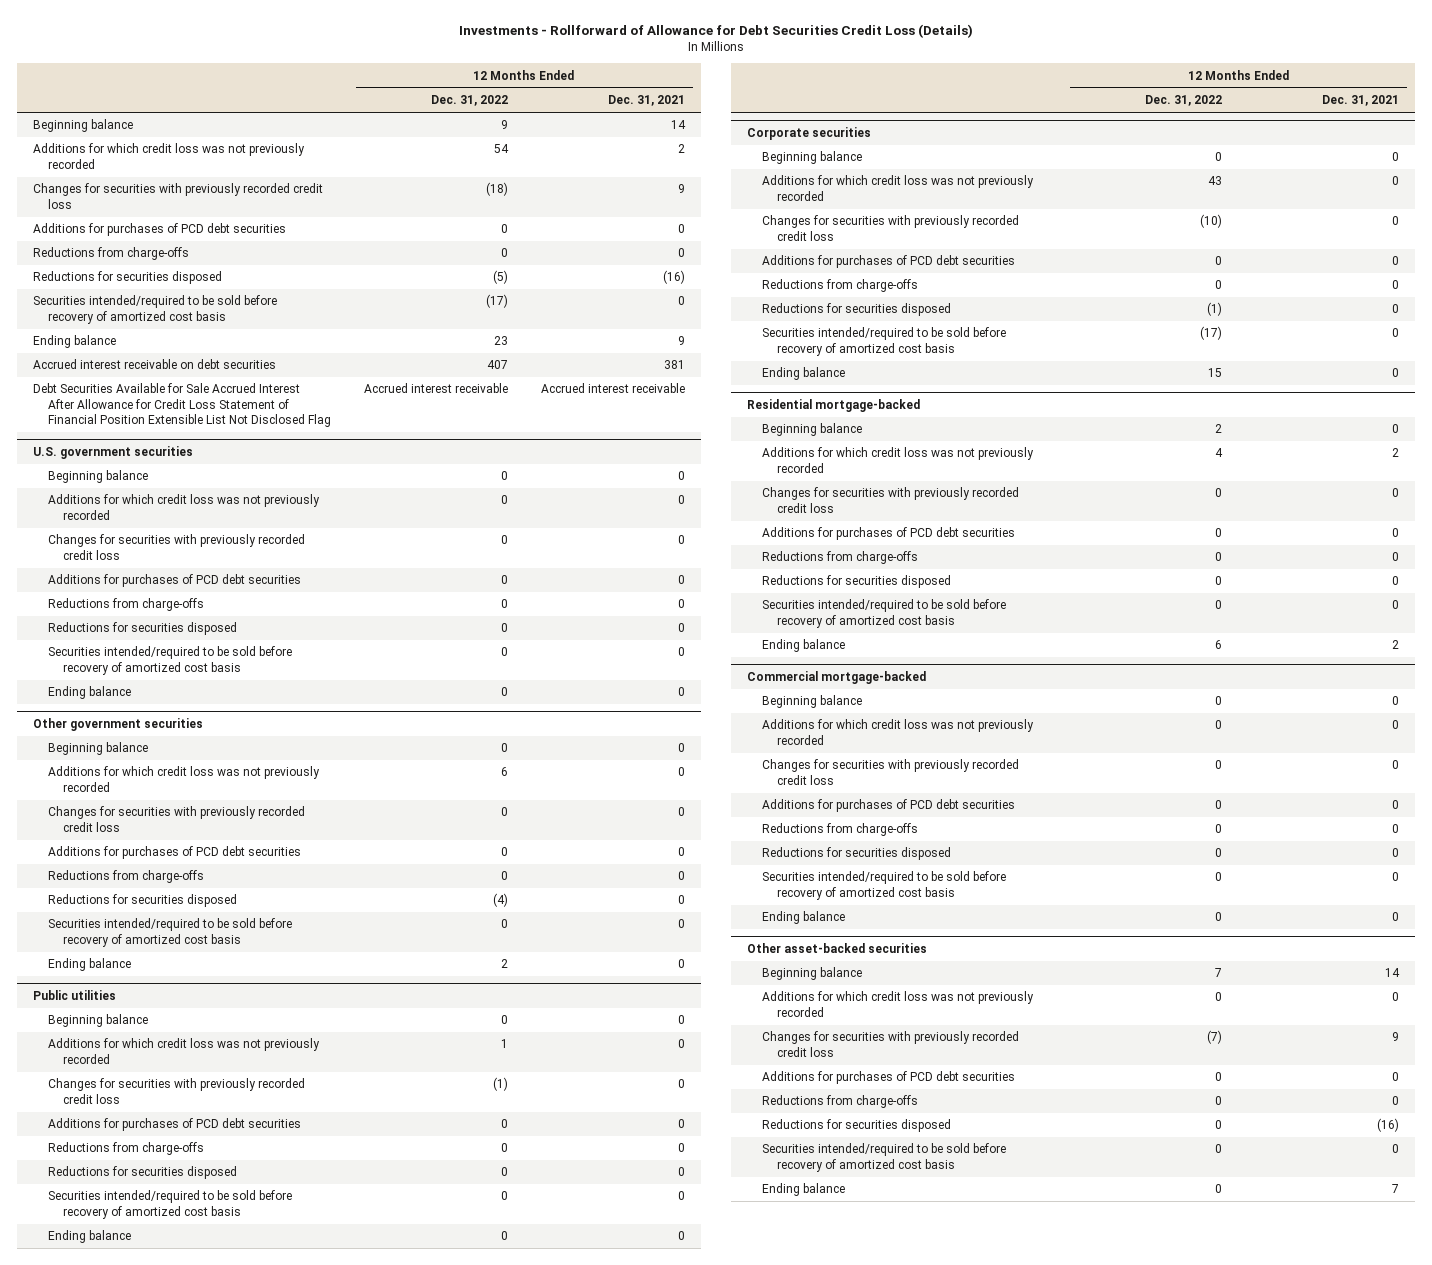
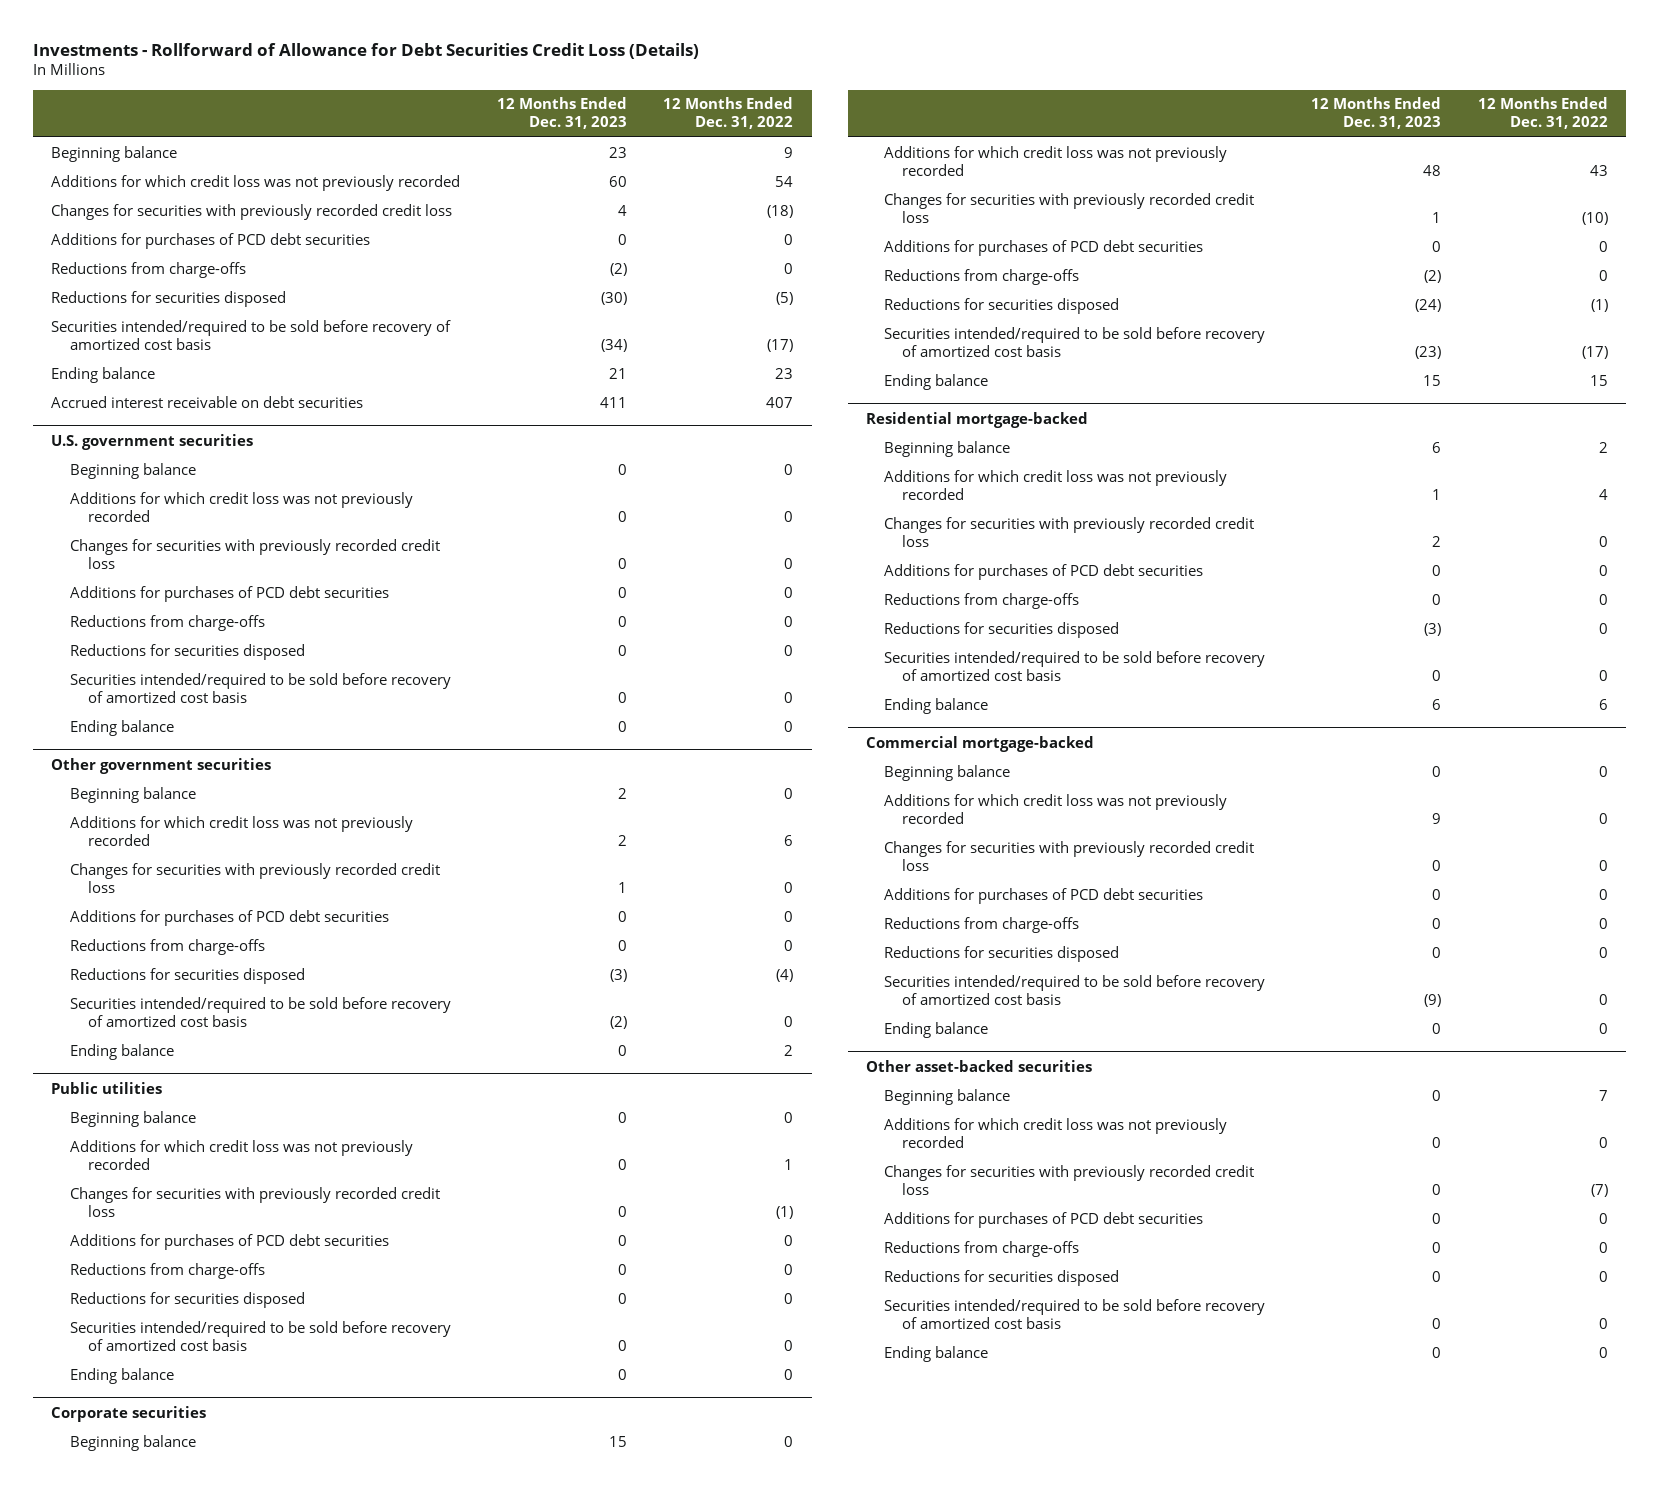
- | 12 Months Ended Dec. 31, 2022 | 12 Months Ended Dec. 31, 2021
+ | 12 Months Ended Dec. 31, 2023 | 12 Months Ended Dec. 31, 2022
- Debt Securities Available for Sale Accrued Interest After Allowance for Credit Loss Statement of Financial Position Extensible List Not Disclosed Flag | Accrued interest receivable | Accrued interest receivable

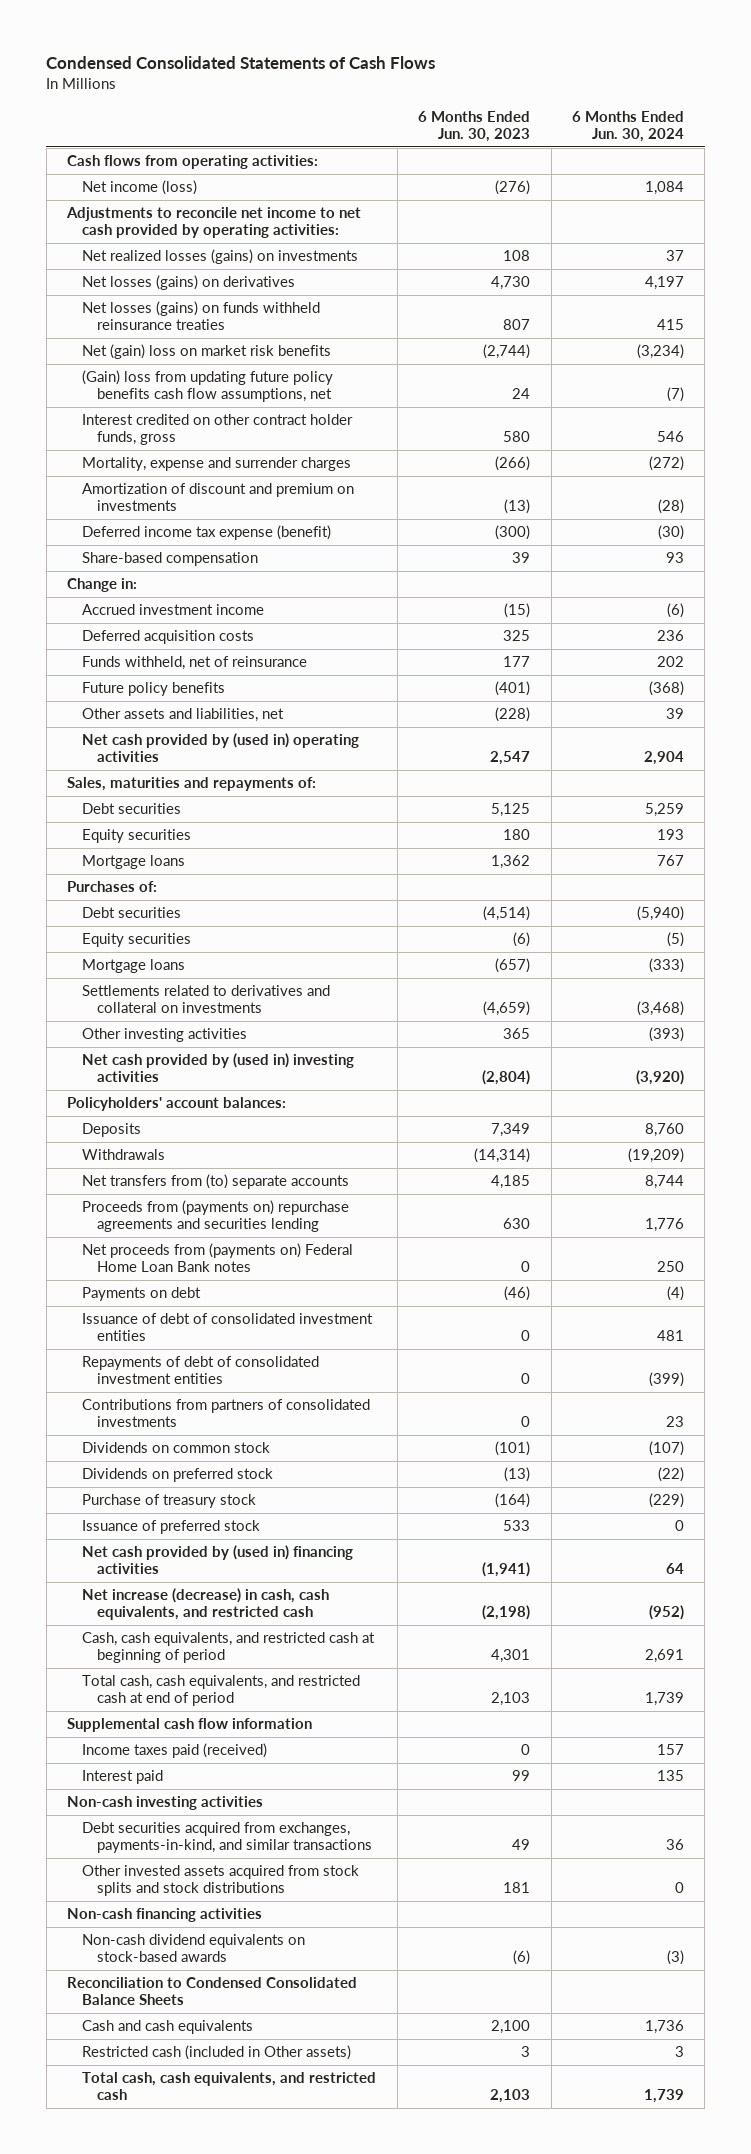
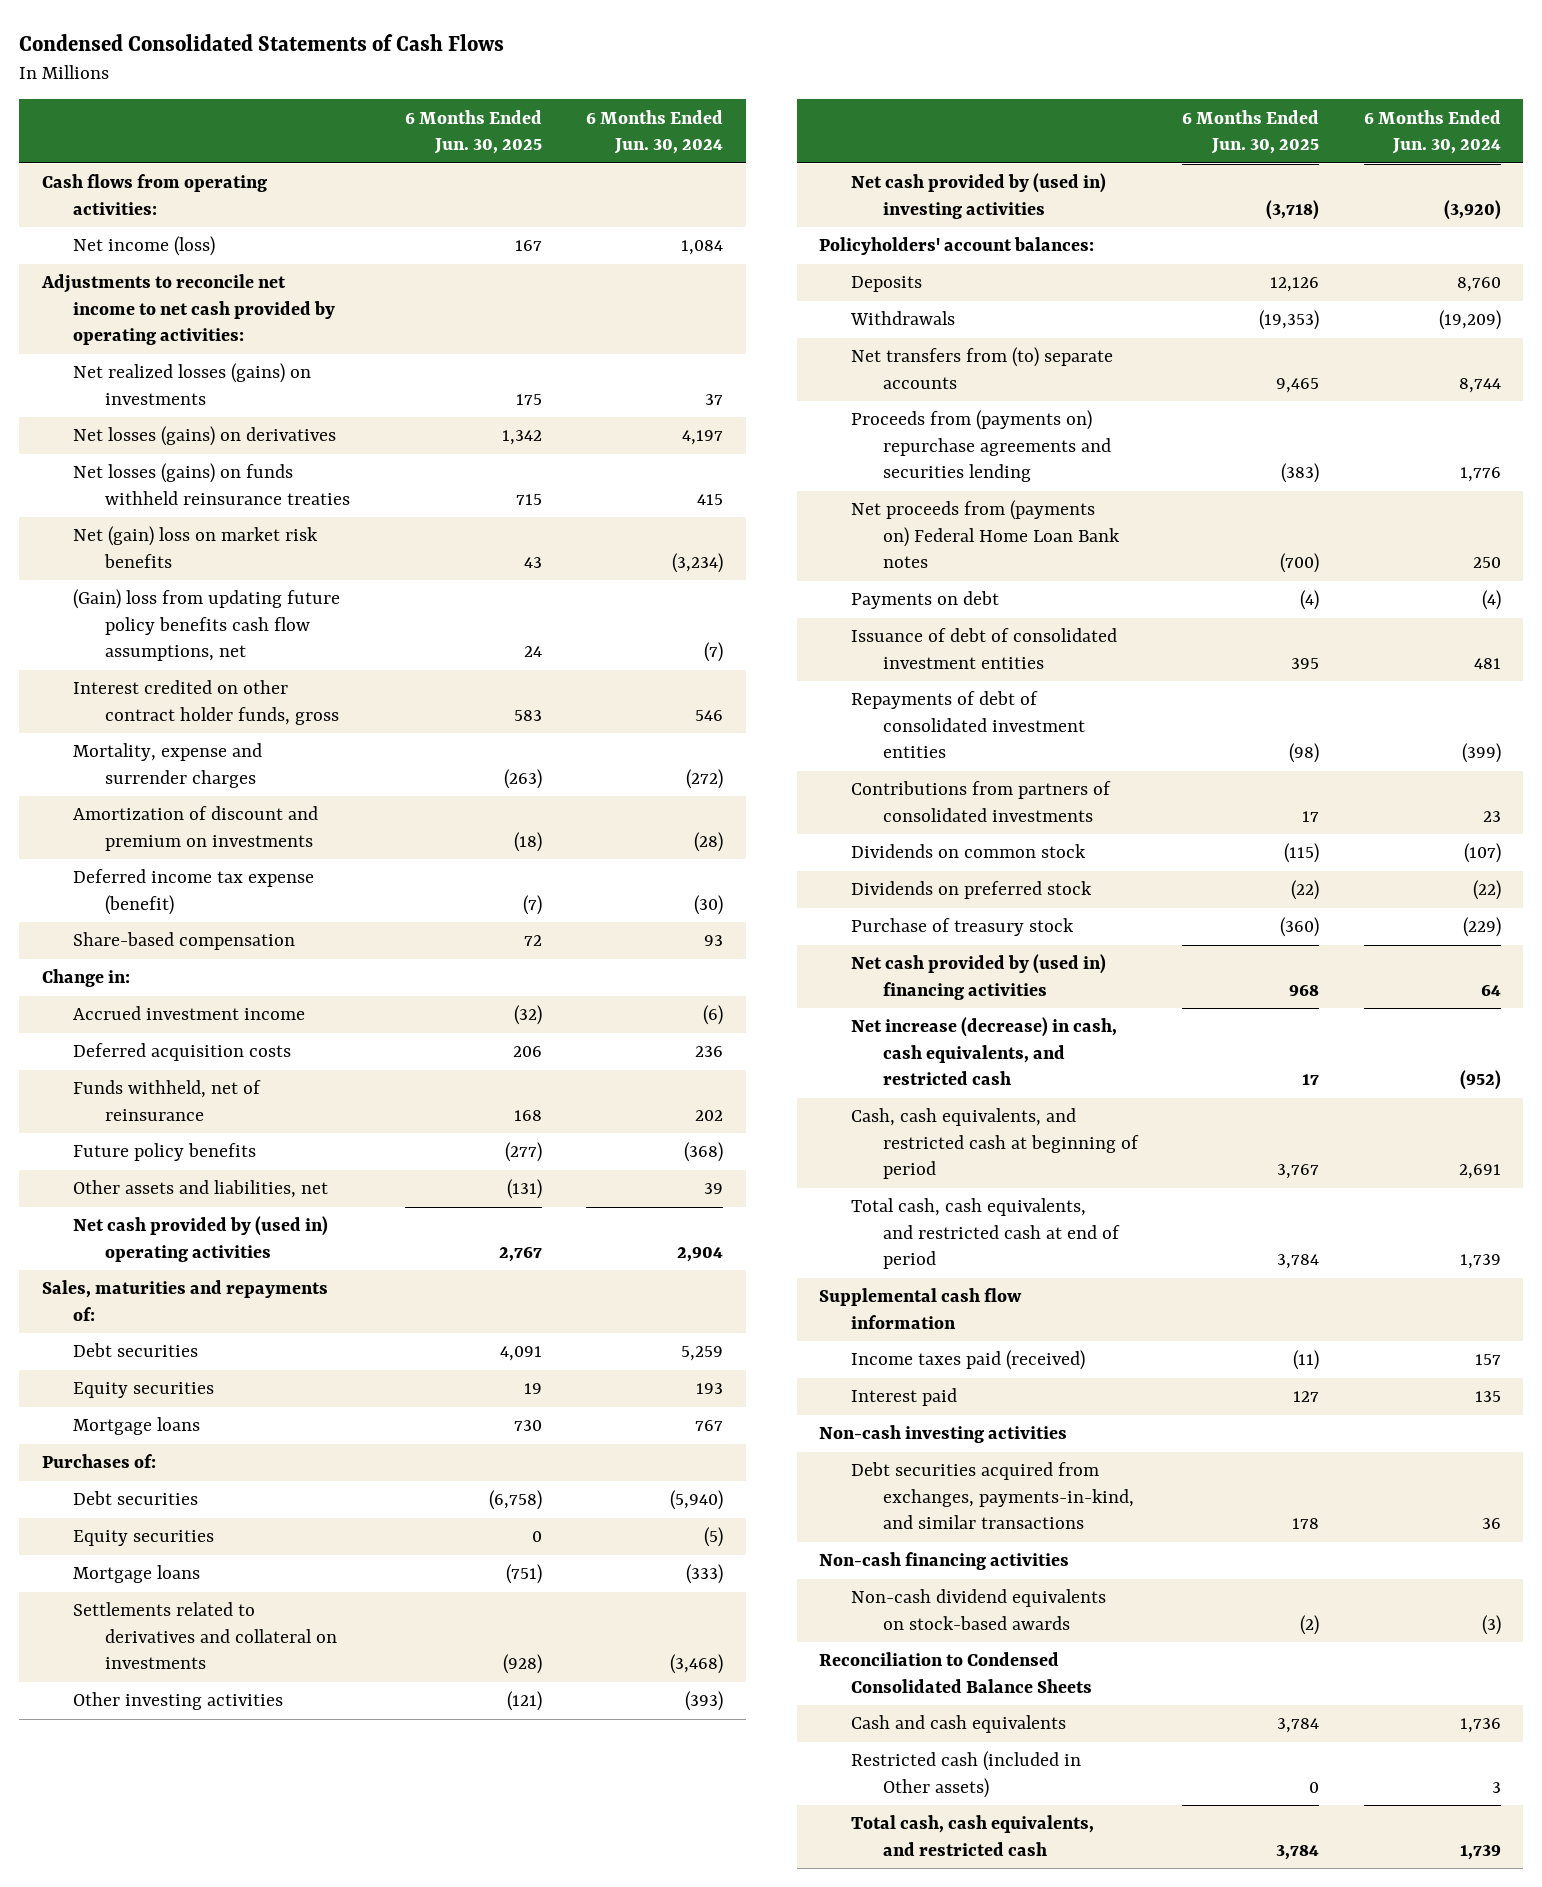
- | 6 Months Ended Jun. 30, 2023 | 6 Months Ended Jun. 30, 2024
+ | 6 Months Ended Jun. 30, 2025 | 6 Months Ended Jun. 30, 2024
- Issuance of preferred stock | 533 | 0
- Other invested assets acquired from stock splits and stock distributions | 181 | 0

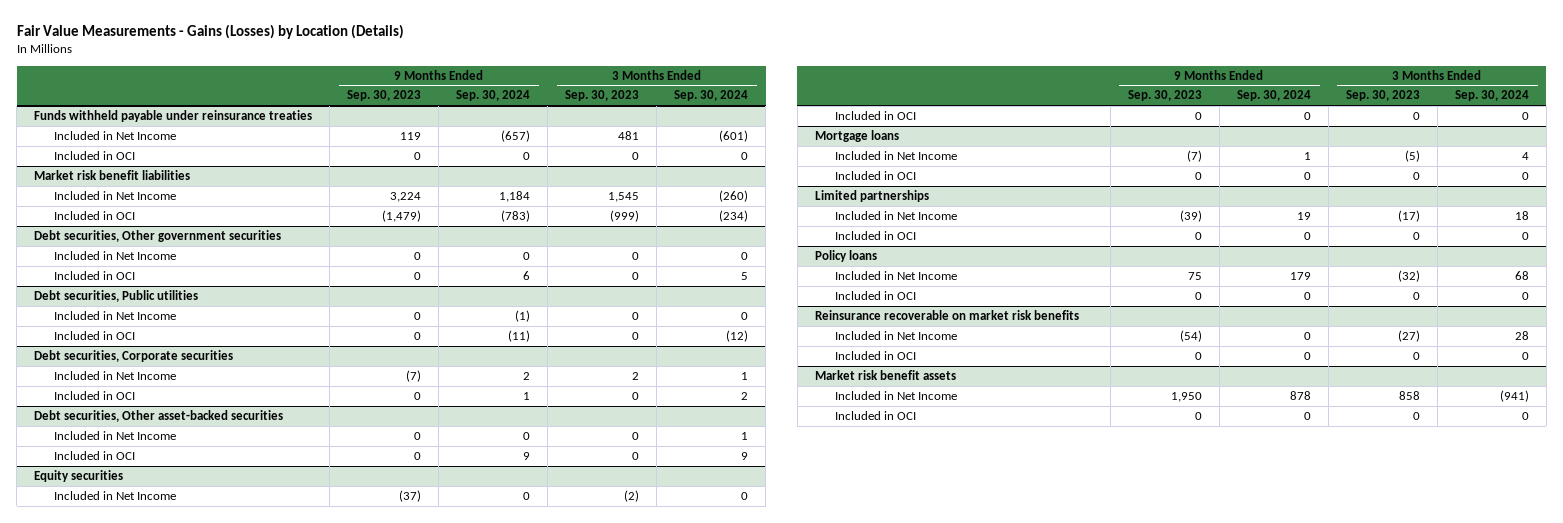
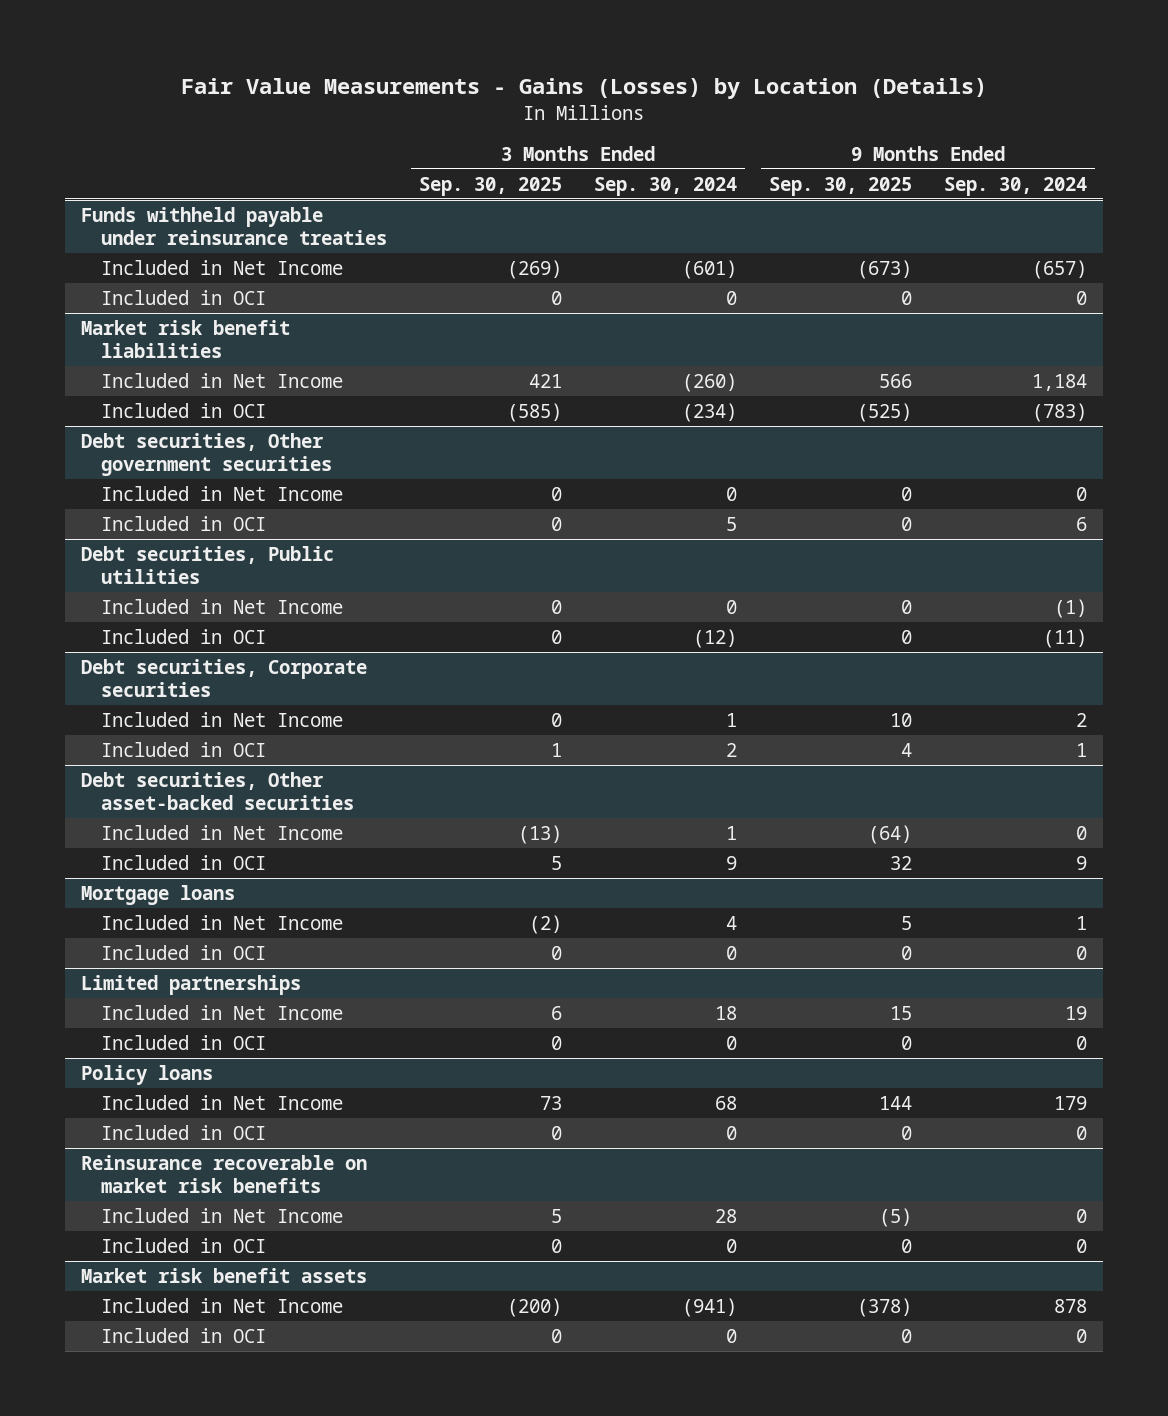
- | 9 Months Ended Sep. 30, 2023 | 9 Months Ended Sep. 30, 2024 | 3 Months Ended Sep. 30, 2023 | 3 Months Ended Sep. 30, 2024
+ | 3 Months Ended Sep. 30, 2025 | 3 Months Ended Sep. 30, 2024 | 9 Months Ended Sep. 30, 2025 | 9 Months Ended Sep. 30, 2024
- Equity securities
- Included in Net Income | (37) | 0 | (2) | 0
- Included in OCI | 0 | 0 | 0 | 0

